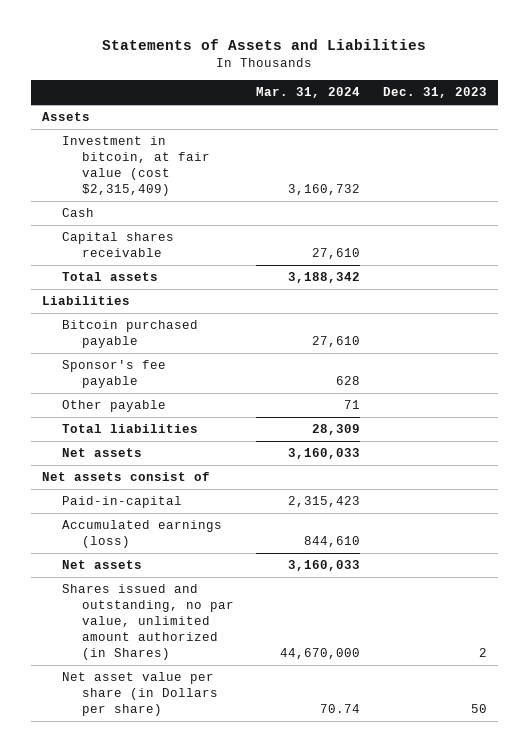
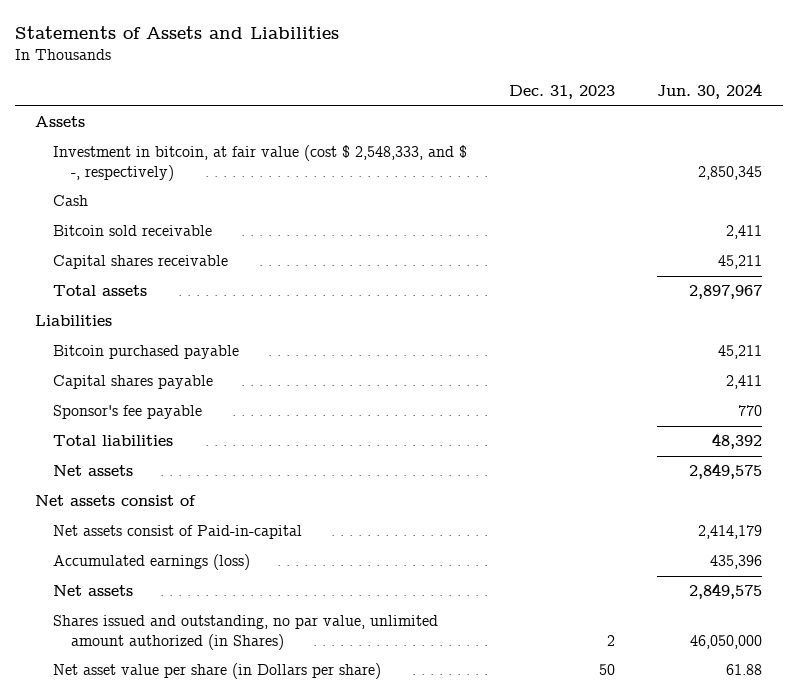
- | Mar. 31, 2024 | Dec. 31, 2023
+ | Dec. 31, 2023 | Jun. 30, 2024
- Investment in bitcoin, at fair value (cost $2,315,409) | 3,160,732 |
+ Investment in bitcoin, at fair value (cost $ 2,548,333, and $ -, respectively) | | 2,850,345
+ Bitcoin sold receivable | | 2,411
+ Capital shares payable | | 2,411
- Other payable | 71 |
- Paid-in-capital | 2,315,423 |
+ Net assets consist of Paid-in-capital | | 2,414,179

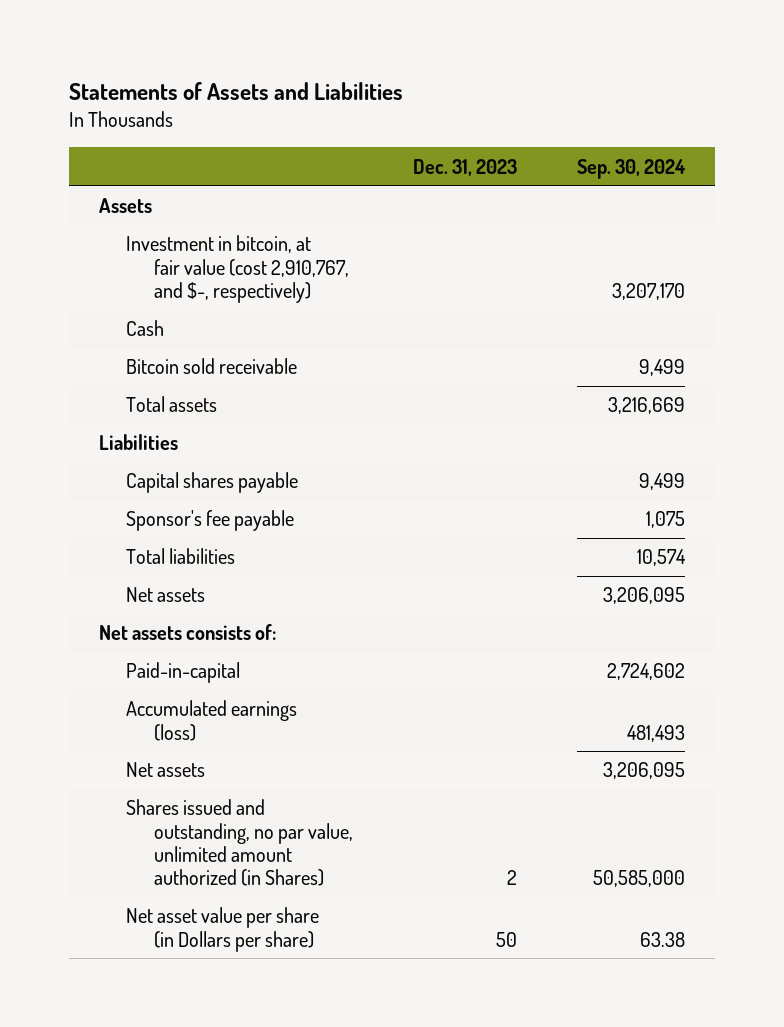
- | Dec. 31, 2023 | Jun. 30, 2024
+ | Dec. 31, 2023 | Sep. 30, 2024
- Investment in bitcoin, at fair value (cost $ 2,548,333, and $ -, respectively) | | 2,850,345
+ Investment in bitcoin, at fair value (cost 2,910,767, and $-, respectively) | | 3,207,170
- Capital shares receivable | | 45,211
- Bitcoin purchased payable | | 45,211
- Net assets consist of
- Net assets consist of Paid-in-capital | | 2,414,179
+ Net assets consists of:
+ Paid-in-capital | | 2,724,602

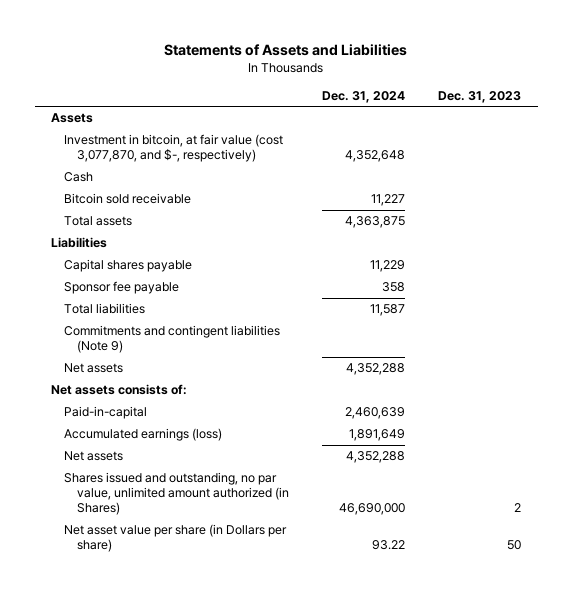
- | Dec. 31, 2023 | Sep. 30, 2024
+ | Dec. 31, 2024 | Dec. 31, 2023
- Investment in bitcoin, at fair value (cost 2,910,767, and $-, respectively) | | 3,207,170
+ Investment in bitcoin, at fair value (cost 3,077,870, and $-, respectively) | 4,352,648 |
- Sponsor's fee payable | | 1,075
+ Sponsor fee payable | 358 |
+ Commitments and contingent liabilities (Note 9)

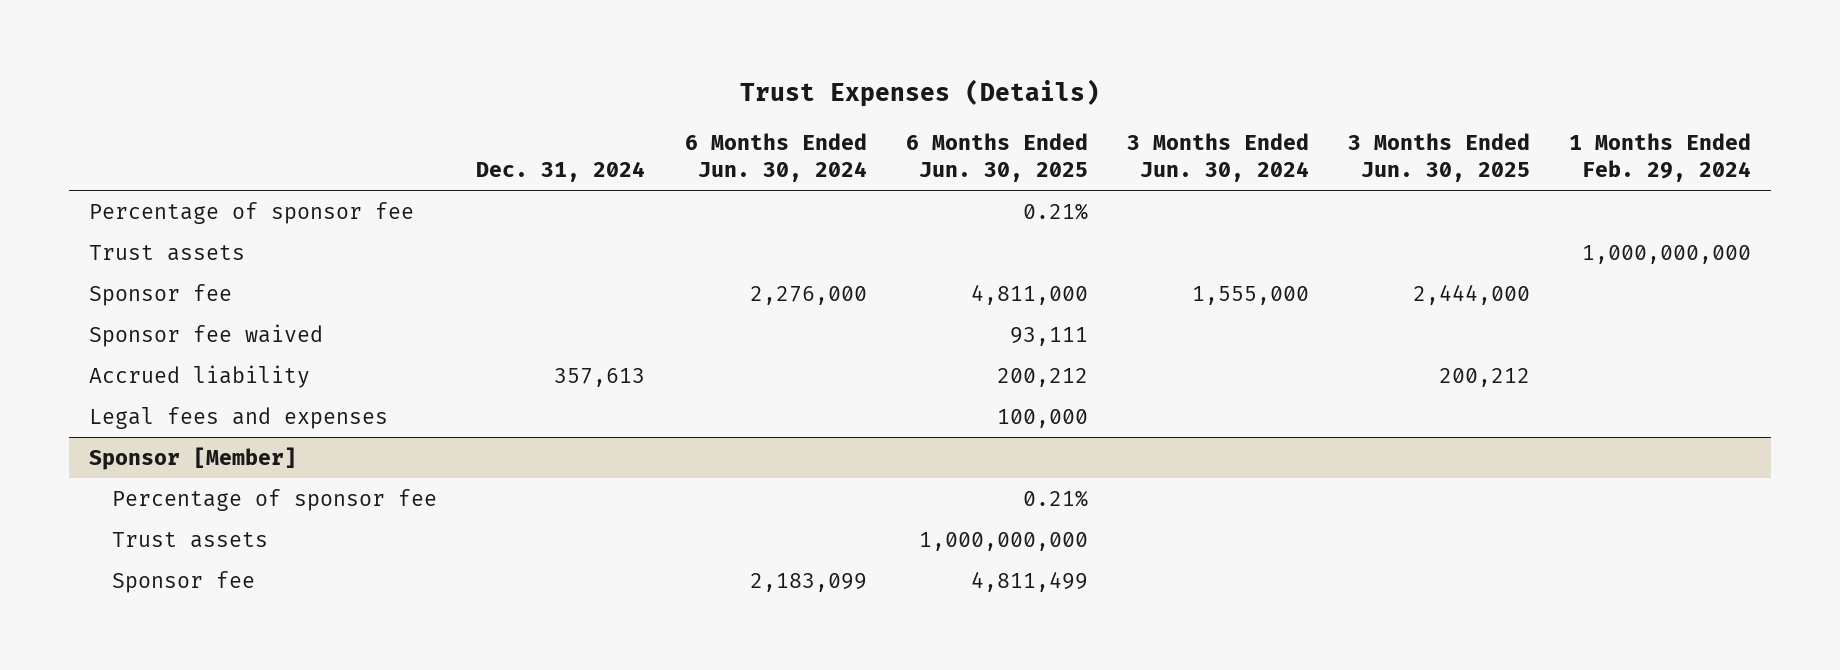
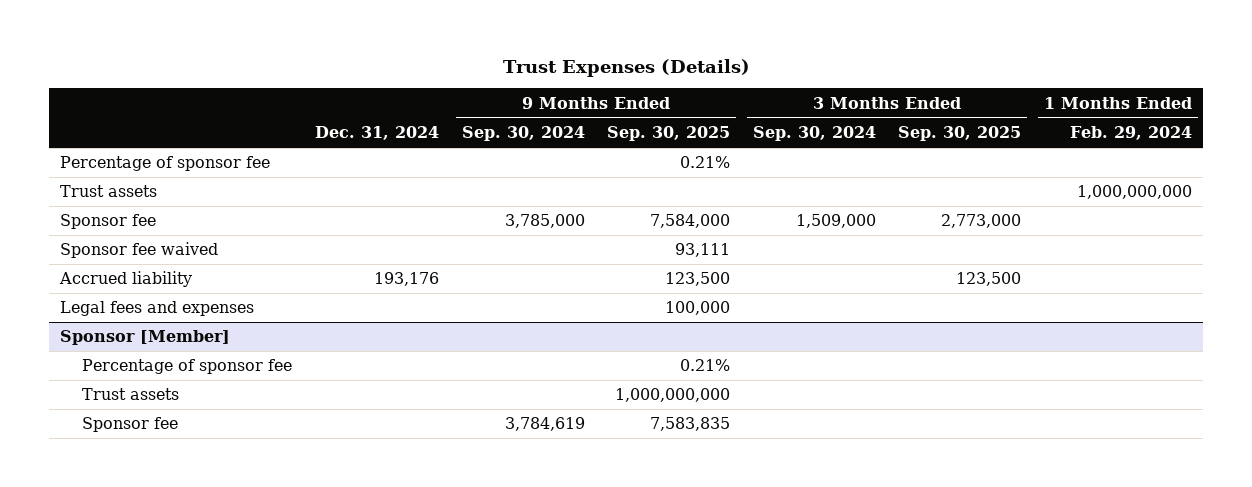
- | Dec. 31, 2024 | 6 Months Ended Jun. 30, 2024 | 6 Months Ended Jun. 30, 2025 | 3 Months Ended Jun. 30, 2024 | 3 Months Ended Jun. 30, 2025 | 1 Months Ended Feb. 29, 2024
+ | Dec. 31, 2024 | 9 Months Ended Sep. 30, 2024 | 9 Months Ended Sep. 30, 2025 | 3 Months Ended Sep. 30, 2024 | 3 Months Ended Sep. 30, 2025 | 1 Months Ended Feb. 29, 2024
- Accrued liability | 357,613 | | 200,212 | | 200,212 |
+ Accrued liability | 193,176 | | 123,500 | | 123,500 |

